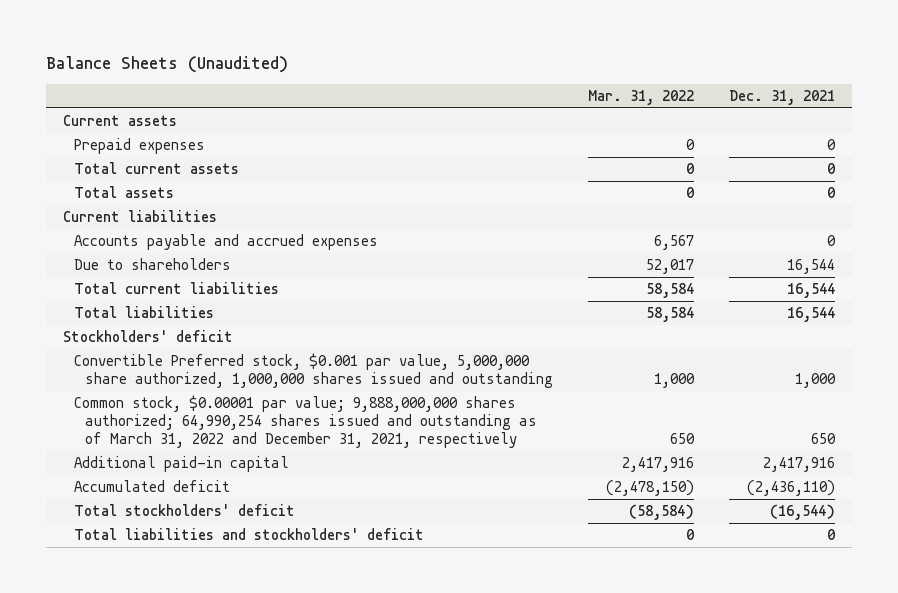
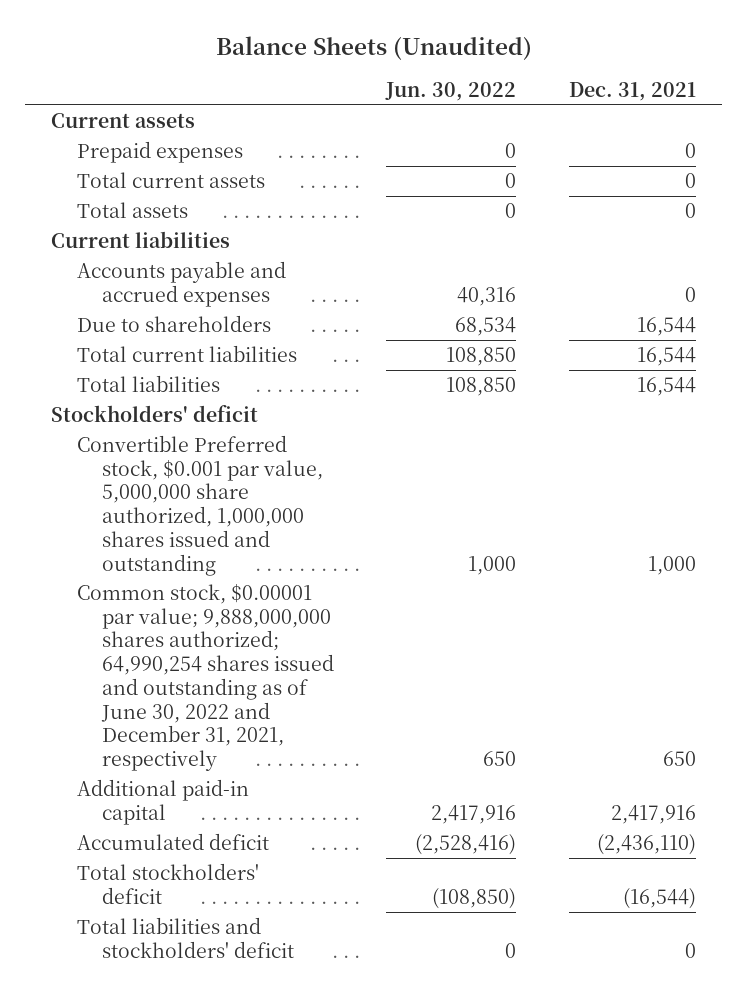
- | Mar. 31, 2022 | Dec. 31, 2021
+ | Jun. 30, 2022 | Dec. 31, 2021
- Common stock, $0.00001 par value; 9,888,000,000 shares authorized; 64,990,254 shares issued and outstanding as of March 31, 2022 and December 31, 2021, respectively | 650 | 650
+ Common stock, $0.00001 par value; 9,888,000,000 shares authorized; 64,990,254 shares issued and outstanding as of June 30, 2022 and December 31, 2021, respectively | 650 | 650

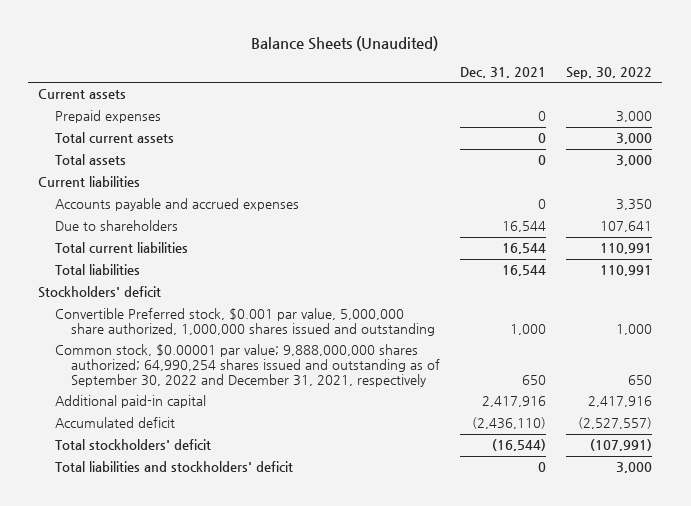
- | Jun. 30, 2022 | Dec. 31, 2021
+ | Dec. 31, 2021 | Sep. 30, 2022
- Common stock, $0.00001 par value; 9,888,000,000 shares authorized; 64,990,254 shares issued and outstanding as of June 30, 2022 and December 31, 2021, respectively | 650 | 650
+ Common stock, $0.00001 par value; 9,888,000,000 shares authorized; 64,990,254 shares issued and outstanding as of September 30, 2022 and December 31, 2021, respectively | 650 | 650

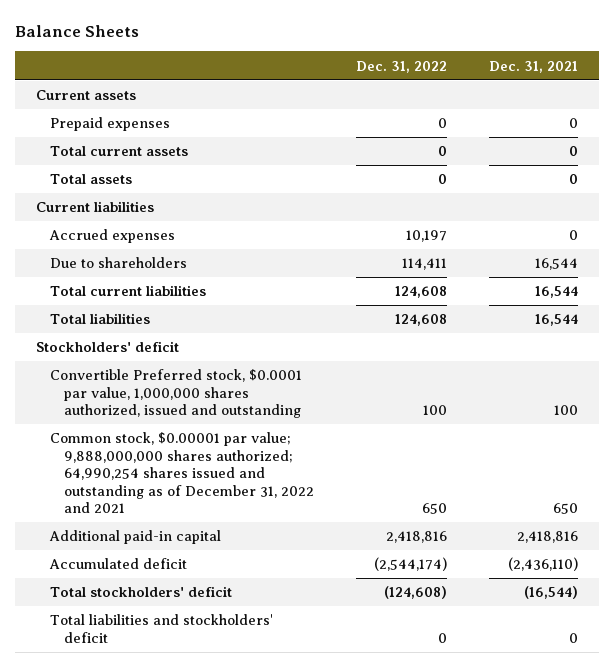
- Balance Sheets (Unaudited)
+ Balance Sheets
- | Dec. 31, 2021 | Sep. 30, 2022
+ | Dec. 31, 2022 | Dec. 31, 2021
- Accounts payable and accrued expenses | 0 | 3,350
+ Accrued expenses | 10,197 | 0
- Convertible Preferred stock, $0.001 par value, 5,000,000 share authorized, 1,000,000 shares issued and outstanding | 1,000 | 1,000
- Common stock, $0.00001 par value; 9,888,000,000 shares authorized; 64,990,254 shares issued and outstanding as of September 30, 2022 and December 31, 2021, respectively | 650 | 650
- Additional paid-in capital | 2,417,916 | 2,417,916
+ Convertible Preferred stock, $0.0001 par value, 1,000,000 shares authorized, issued and outstanding | 100 | 100
+ Common stock, $0.00001 par value; 9,888,000,000 shares authorized; 64,990,254 shares issued and outstanding as of December 31, 2022 and 2021 | 650 | 650
+ Additional paid-in capital | 2,418,816 | 2,418,816

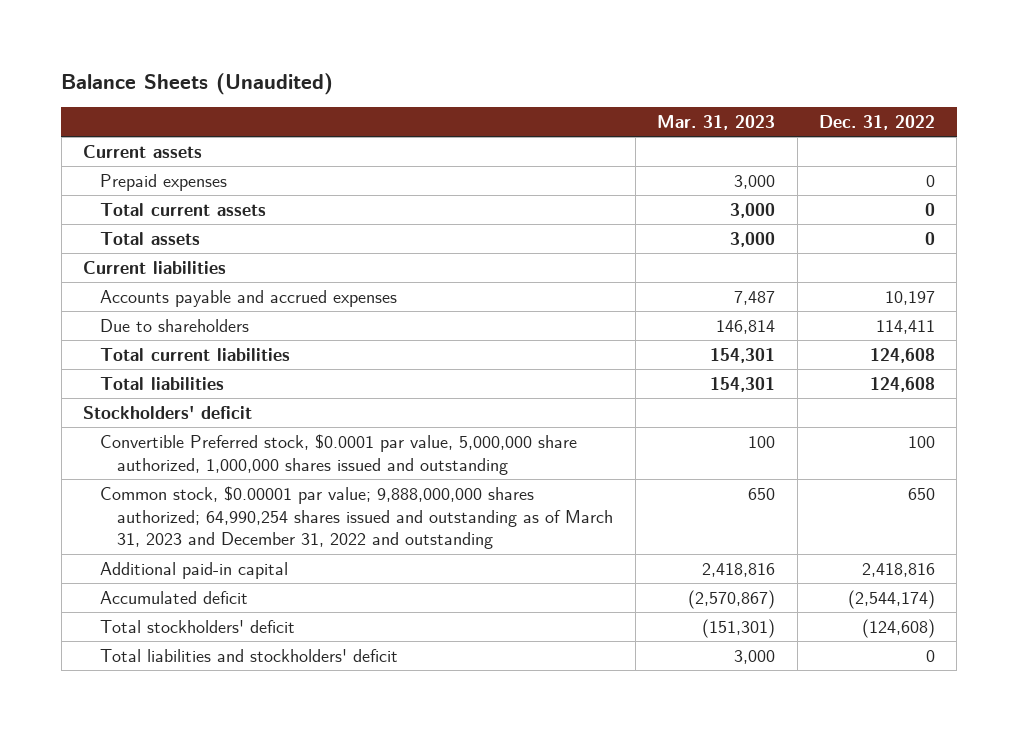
- Balance Sheets
+ Balance Sheets (Unaudited)
- | Dec. 31, 2022 | Dec. 31, 2021
+ | Mar. 31, 2023 | Dec. 31, 2022
- Accrued expenses | 10,197 | 0
+ Accounts payable and accrued expenses | 7,487 | 10,197
- Convertible Preferred stock, $0.0001 par value, 1,000,000 shares authorized, issued and outstanding | 100 | 100
- Common stock, $0.00001 par value; 9,888,000,000 shares authorized; 64,990,254 shares issued and outstanding as of December 31, 2022 and 2021 | 650 | 650
+ Convertible Preferred stock, $0.0001 par value, 5,000,000 share authorized, 1,000,000 shares issued and outstanding | 100 | 100
+ Common stock, $0.00001 par value; 9,888,000,000 shares authorized; 64,990,254 shares issued and outstanding as of March 31, 2023 and December 31, 2022 and outstanding | 650 | 650

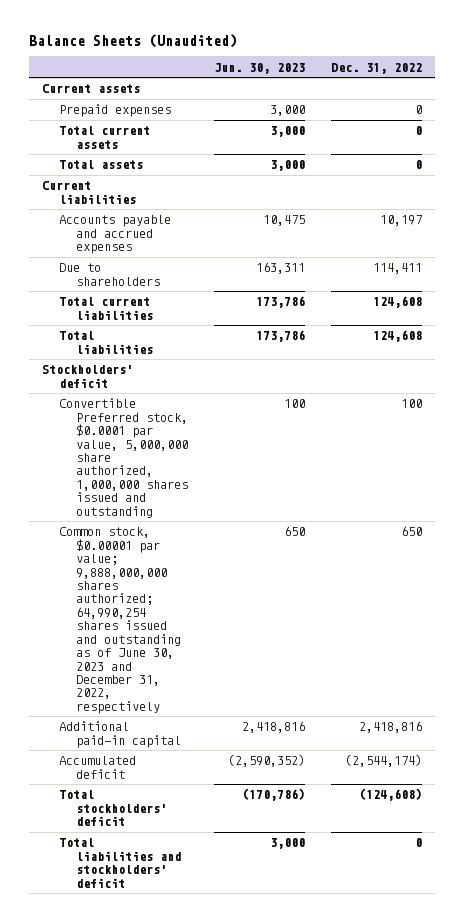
- | Mar. 31, 2023 | Dec. 31, 2022
+ | Jun. 30, 2023 | Dec. 31, 2022
- Common stock, $0.00001 par value; 9,888,000,000 shares authorized; 64,990,254 shares issued and outstanding as of March 31, 2023 and December 31, 2022 and outstanding | 650 | 650
+ Common stock, $0.00001 par value; 9,888,000,000 shares authorized; 64,990,254 shares issued and outstanding as of June 30, 2023 and December 31, 2022, respectively | 650 | 650

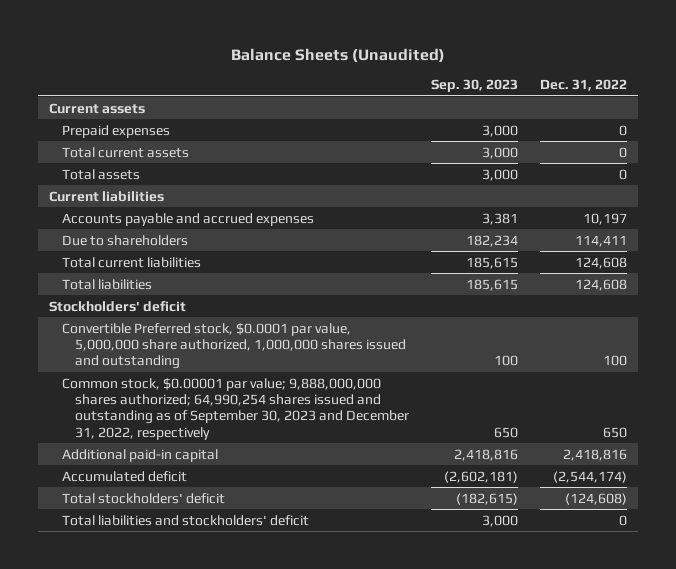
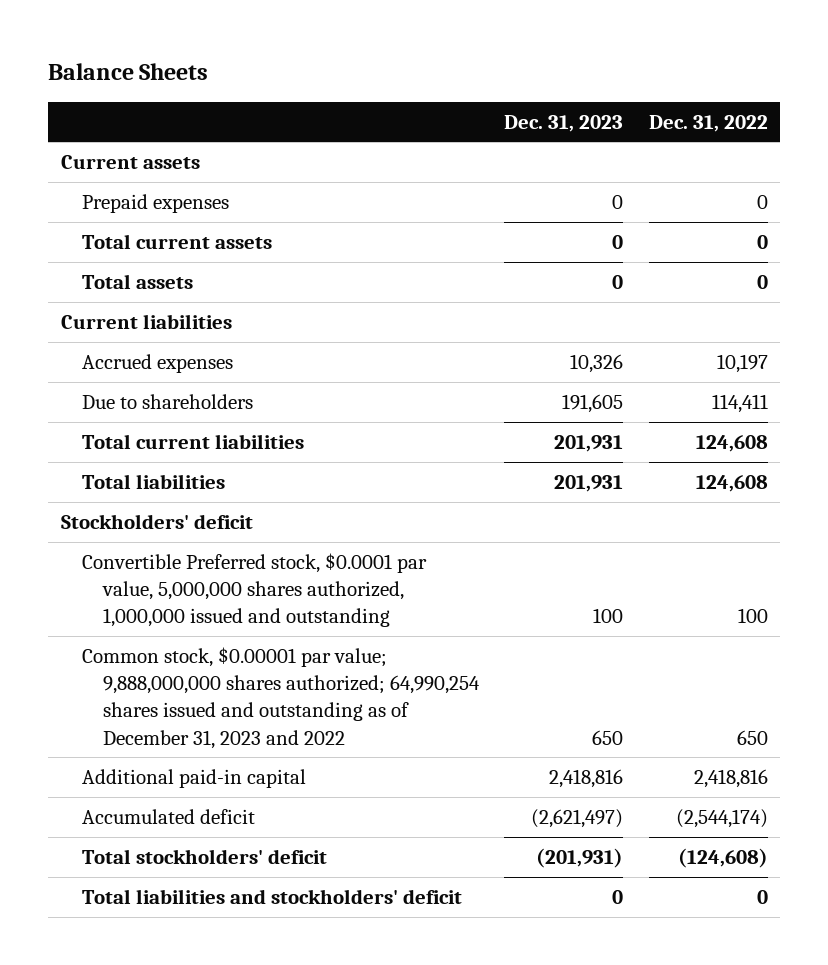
- Balance Sheets (Unaudited)
+ Balance Sheets
- | Sep. 30, 2023 | Dec. 31, 2022
+ | Dec. 31, 2023 | Dec. 31, 2022
- Accounts payable and accrued expenses | 3,381 | 10,197
+ Accrued expenses | 10,326 | 10,197
- Convertible Preferred stock, $0.0001 par value, 5,000,000 share authorized, 1,000,000 shares issued and outstanding | 100 | 100
- Common stock, $0.00001 par value; 9,888,000,000 shares authorized; 64,990,254 shares issued and outstanding as of September 30, 2023 and December 31, 2022, respectively | 650 | 650
+ Convertible Preferred stock, $0.0001 par value, 5,000,000 shares authorized, 1,000,000 issued and outstanding | 100 | 100
+ Common stock, $0.00001 par value; 9,888,000,000 shares authorized; 64,990,254 shares issued and outstanding as of December 31, 2023 and 2022 | 650 | 650

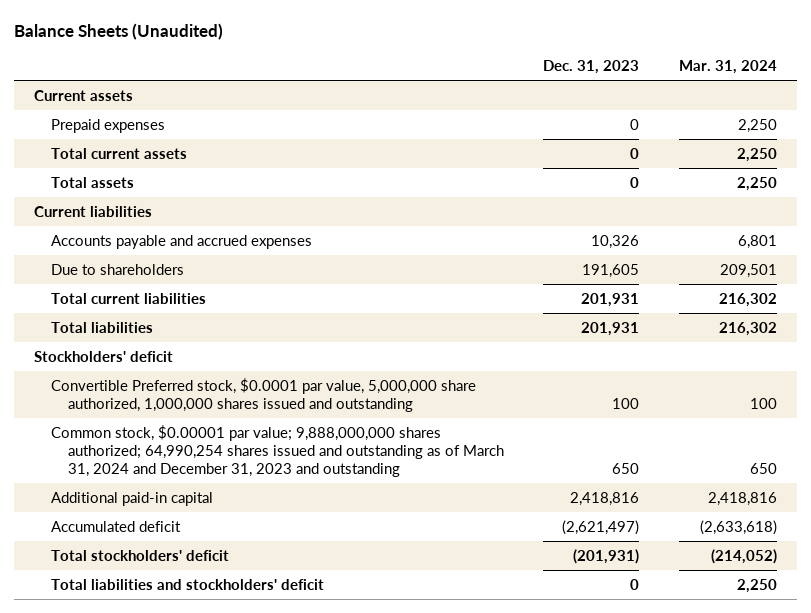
- Balance Sheets
+ Balance Sheets (Unaudited)
- | Dec. 31, 2023 | Dec. 31, 2022
+ | Dec. 31, 2023 | Mar. 31, 2024
- Accrued expenses | 10,326 | 10,197
+ Accounts payable and accrued expenses | 10,326 | 6,801
- Convertible Preferred stock, $0.0001 par value, 5,000,000 shares authorized, 1,000,000 issued and outstanding | 100 | 100
- Common stock, $0.00001 par value; 9,888,000,000 shares authorized; 64,990,254 shares issued and outstanding as of December 31, 2023 and 2022 | 650 | 650
+ Convertible Preferred stock, $0.0001 par value, 5,000,000 share authorized, 1,000,000 shares issued and outstanding | 100 | 100
+ Common stock, $0.00001 par value; 9,888,000,000 shares authorized; 64,990,254 shares issued and outstanding as of March 31, 2024 and December 31, 2023 and outstanding | 650 | 650

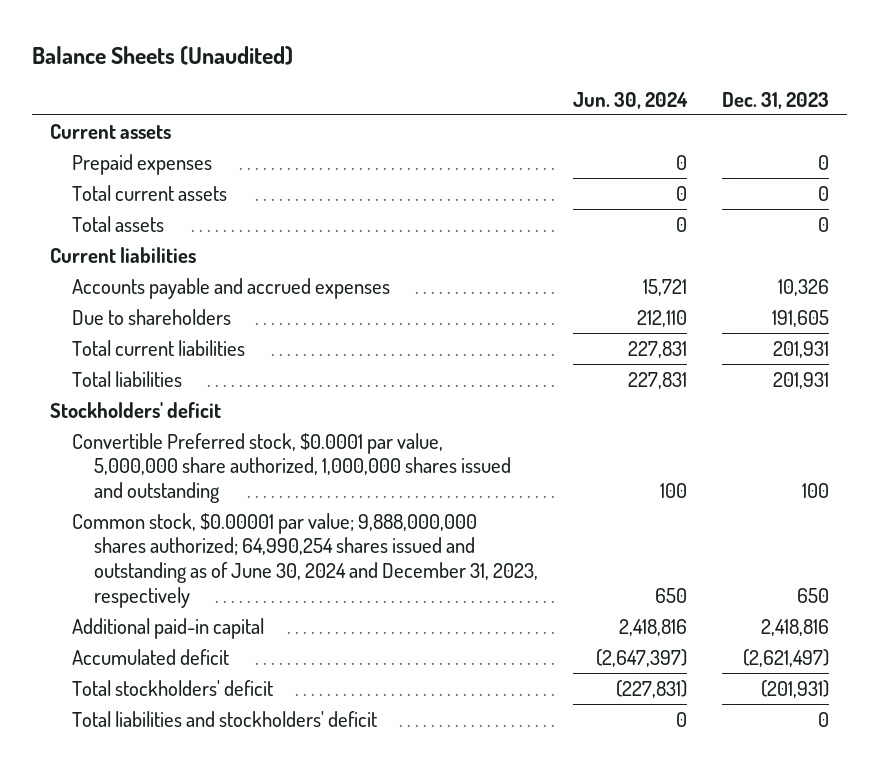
- | Dec. 31, 2023 | Mar. 31, 2024
+ | Jun. 30, 2024 | Dec. 31, 2023
- Common stock, $0.00001 par value; 9,888,000,000 shares authorized; 64,990,254 shares issued and outstanding as of March 31, 2024 and December 31, 2023 and outstanding | 650 | 650
+ Common stock, $0.00001 par value; 9,888,000,000 shares authorized; 64,990,254 shares issued and outstanding as of June 30, 2024 and December 31, 2023, respectively | 650 | 650

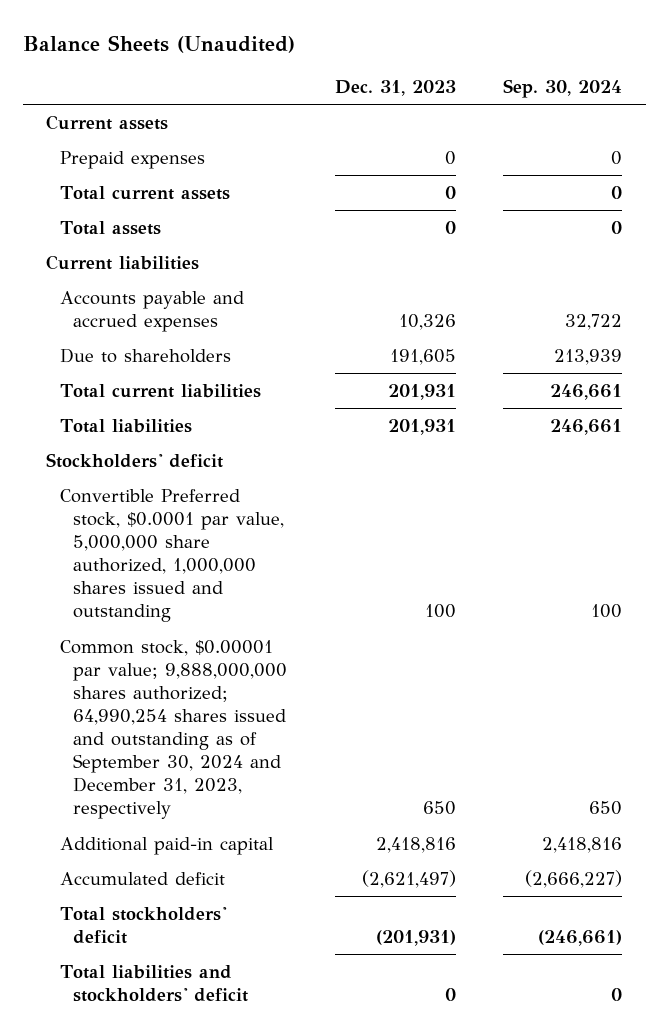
- | Jun. 30, 2024 | Dec. 31, 2023
+ | Dec. 31, 2023 | Sep. 30, 2024
- Common stock, $0.00001 par value; 9,888,000,000 shares authorized; 64,990,254 shares issued and outstanding as of June 30, 2024 and December 31, 2023, respectively | 650 | 650
+ Common stock, $0.00001 par value; 9,888,000,000 shares authorized; 64,990,254 shares issued and outstanding as of September 30, 2024 and December 31, 2023, respectively | 650 | 650

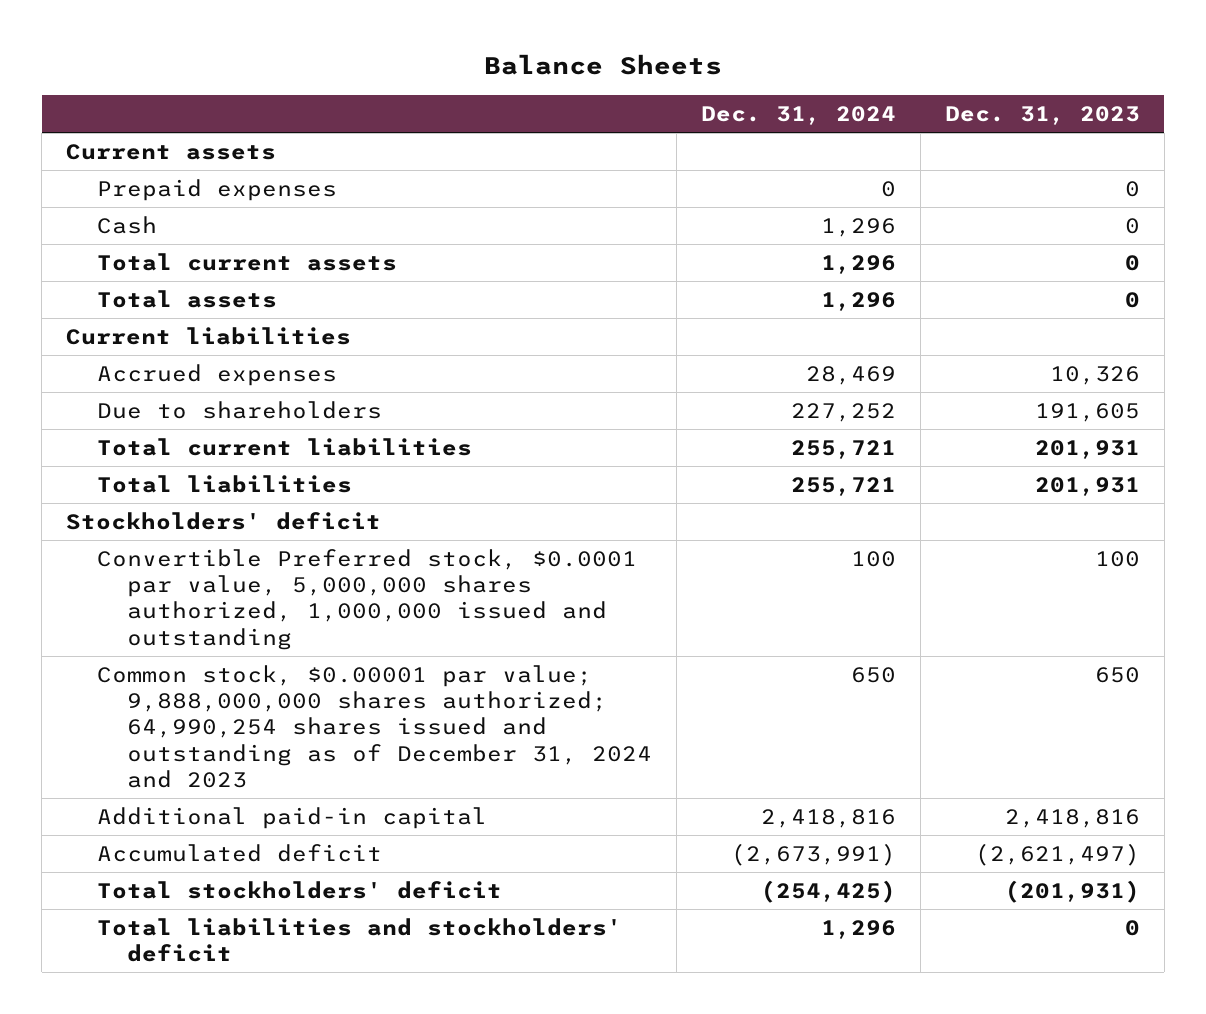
- Balance Sheets (Unaudited)
+ Balance Sheets
- | Dec. 31, 2023 | Sep. 30, 2024
+ | Dec. 31, 2024 | Dec. 31, 2023
+ Cash | 1,296 | 0
- Accounts payable and accrued expenses | 10,326 | 32,722
+ Accrued expenses | 28,469 | 10,326
- Convertible Preferred stock, $0.0001 par value, 5,000,000 share authorized, 1,000,000 shares issued and outstanding | 100 | 100
- Common stock, $0.00001 par value; 9,888,000,000 shares authorized; 64,990,254 shares issued and outstanding as of September 30, 2024 and December 31, 2023, respectively | 650 | 650
+ Convertible Preferred stock, $0.0001 par value, 5,000,000 shares authorized, 1,000,000 issued and outstanding | 100 | 100
+ Common stock, $0.00001 par value; 9,888,000,000 shares authorized; 64,990,254 shares issued and outstanding as of December 31, 2024 and 2023 | 650 | 650

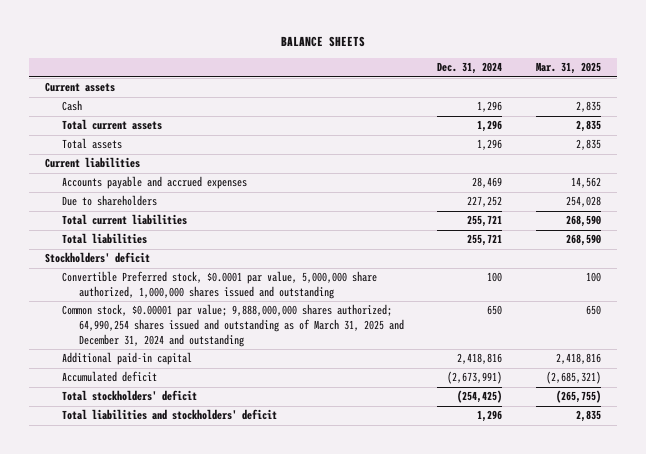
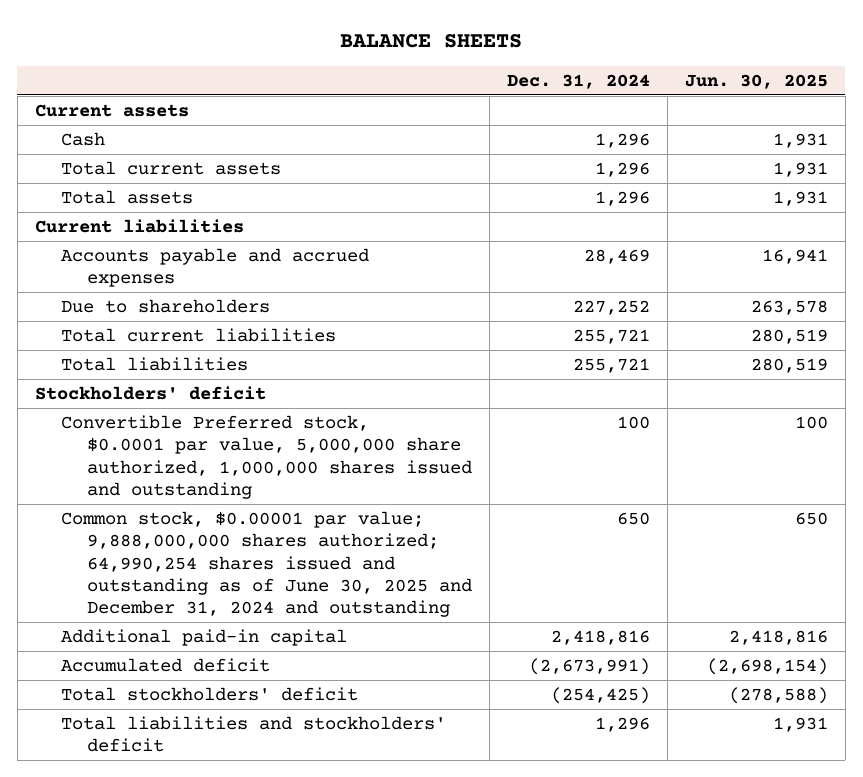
- | Dec. 31, 2024 | Mar. 31, 2025
+ | Dec. 31, 2024 | Jun. 30, 2025
- Common stock, $0.00001 par value; 9,888,000,000 shares authorized; 64,990,254 shares issued and outstanding as of March 31, 2025 and December 31, 2024 and outstanding | 650 | 650
+ Common stock, $0.00001 par value; 9,888,000,000 shares authorized; 64,990,254 shares issued and outstanding as of June 30, 2025 and December 31, 2024 and outstanding | 650 | 650

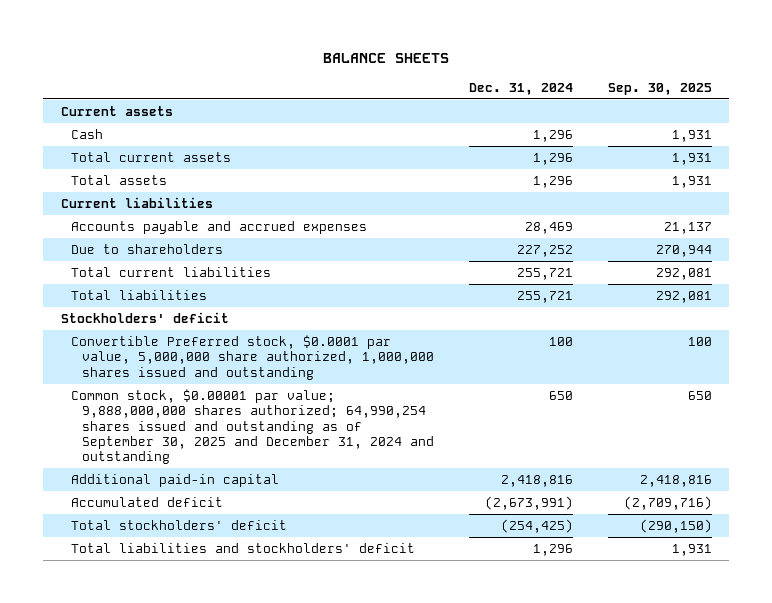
- | Dec. 31, 2024 | Jun. 30, 2025
+ | Dec. 31, 2024 | Sep. 30, 2025
- Common stock, $0.00001 par value; 9,888,000,000 shares authorized; 64,990,254 shares issued and outstanding as of June 30, 2025 and December 31, 2024 and outstanding | 650 | 650
+ Common stock, $0.00001 par value; 9,888,000,000 shares authorized; 64,990,254 shares issued and outstanding as of September 30, 2025 and December 31, 2024 and outstanding | 650 | 650

